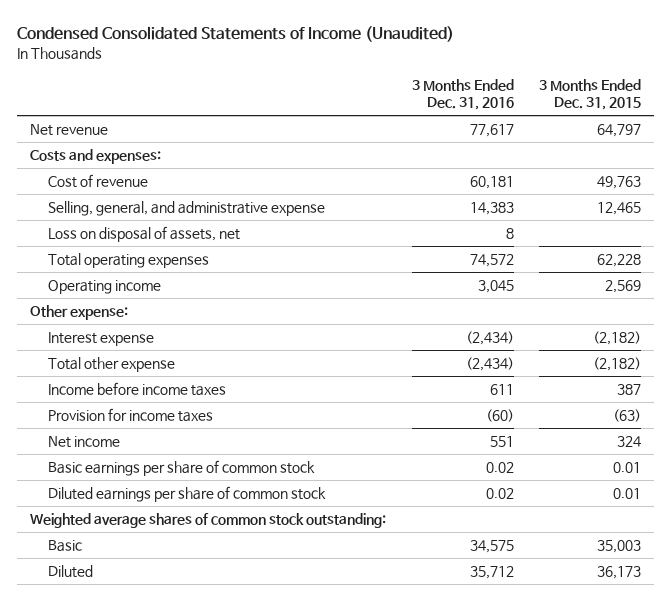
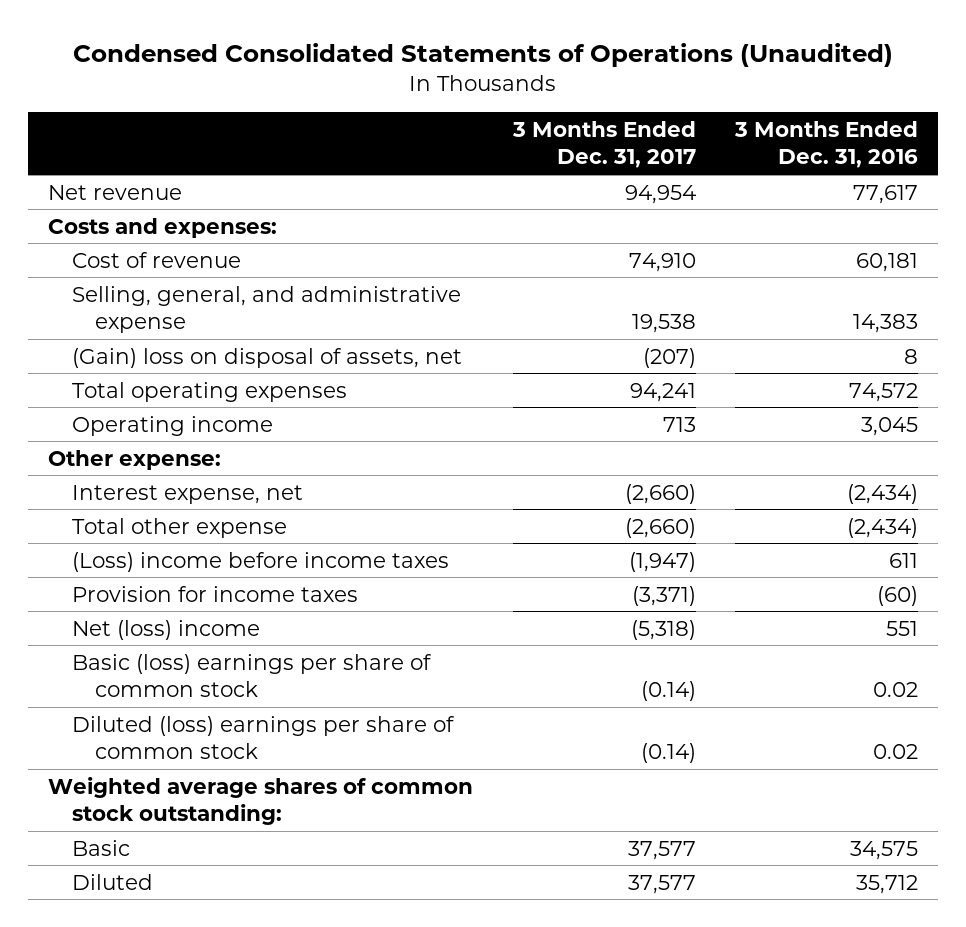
- Condensed Consolidated Statements of Income (Unaudited)
+ Condensed Consolidated Statements of Operations (Unaudited)
- | 3 Months Ended Dec. 31, 2016 | 3 Months Ended Dec. 31, 2015
+ | 3 Months Ended Dec. 31, 2017 | 3 Months Ended Dec. 31, 2016
- Loss on disposal of assets, net | 8 |
+ (Gain) loss on disposal of assets, net | (207) | 8
- Interest expense | (2,434) | (2,182)
+ Interest expense, net | (2,660) | (2,434)
- Income before income taxes | 611 | 387
+ (Loss) income before income taxes | (1,947) | 611
- Net income | 551 | 324
- Basic earnings per share of common stock | 0.02 | 0.01
- Diluted earnings per share of common stock | 0.02 | 0.01
+ Net (loss) income | (5,318) | 551
+ Basic (loss) earnings per share of common stock | (0.14) | 0.02
+ Diluted (loss) earnings per share of common stock | (0.14) | 0.02

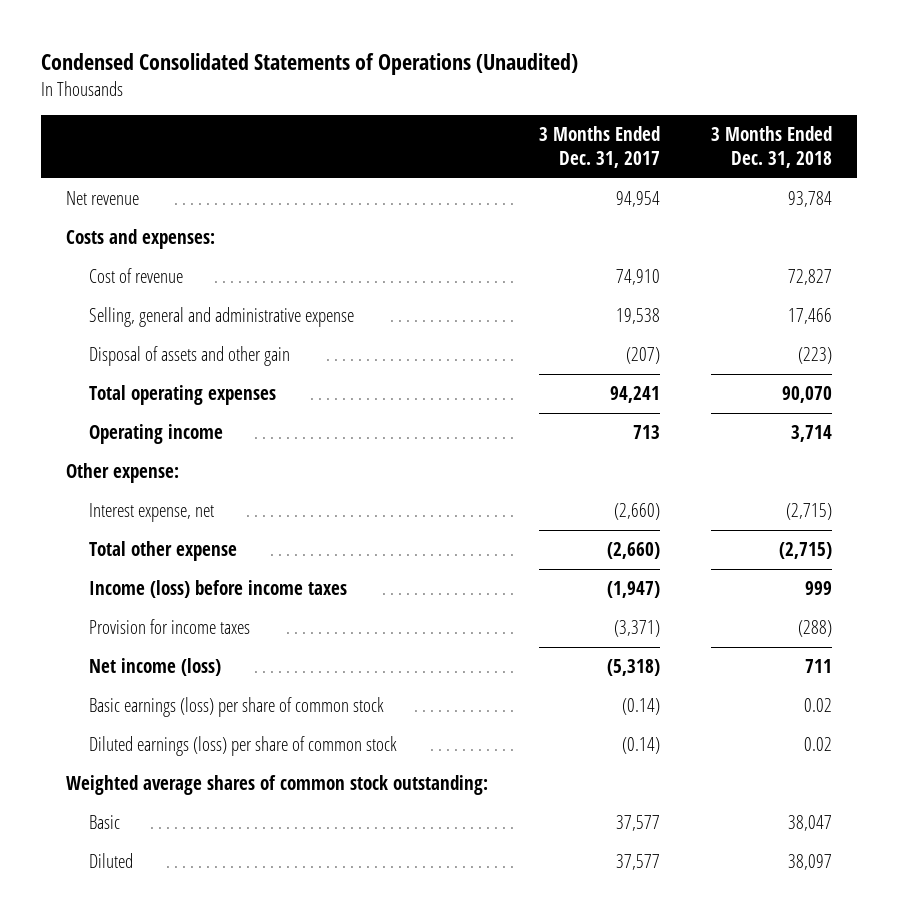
- | 3 Months Ended Dec. 31, 2017 | 3 Months Ended Dec. 31, 2016
+ | 3 Months Ended Dec. 31, 2017 | 3 Months Ended Dec. 31, 2018
- Selling, general, and administrative expense | 19,538 | 14,383
- (Gain) loss on disposal of assets, net | (207) | 8
+ Selling, general and administrative expense | 19,538 | 17,466
+ Disposal of assets and other gain | (207) | (223)
- (Loss) income before income taxes | (1,947) | 611
+ Income (loss) before income taxes | (1,947) | 999
- Net (loss) income | (5,318) | 551
- Basic (loss) earnings per share of common stock | (0.14) | 0.02
- Diluted (loss) earnings per share of common stock | (0.14) | 0.02
+ Net income (loss) | (5,318) | 711
+ Basic earnings (loss) per share of common stock | (0.14) | 0.02
+ Diluted earnings (loss) per share of common stock | (0.14) | 0.02

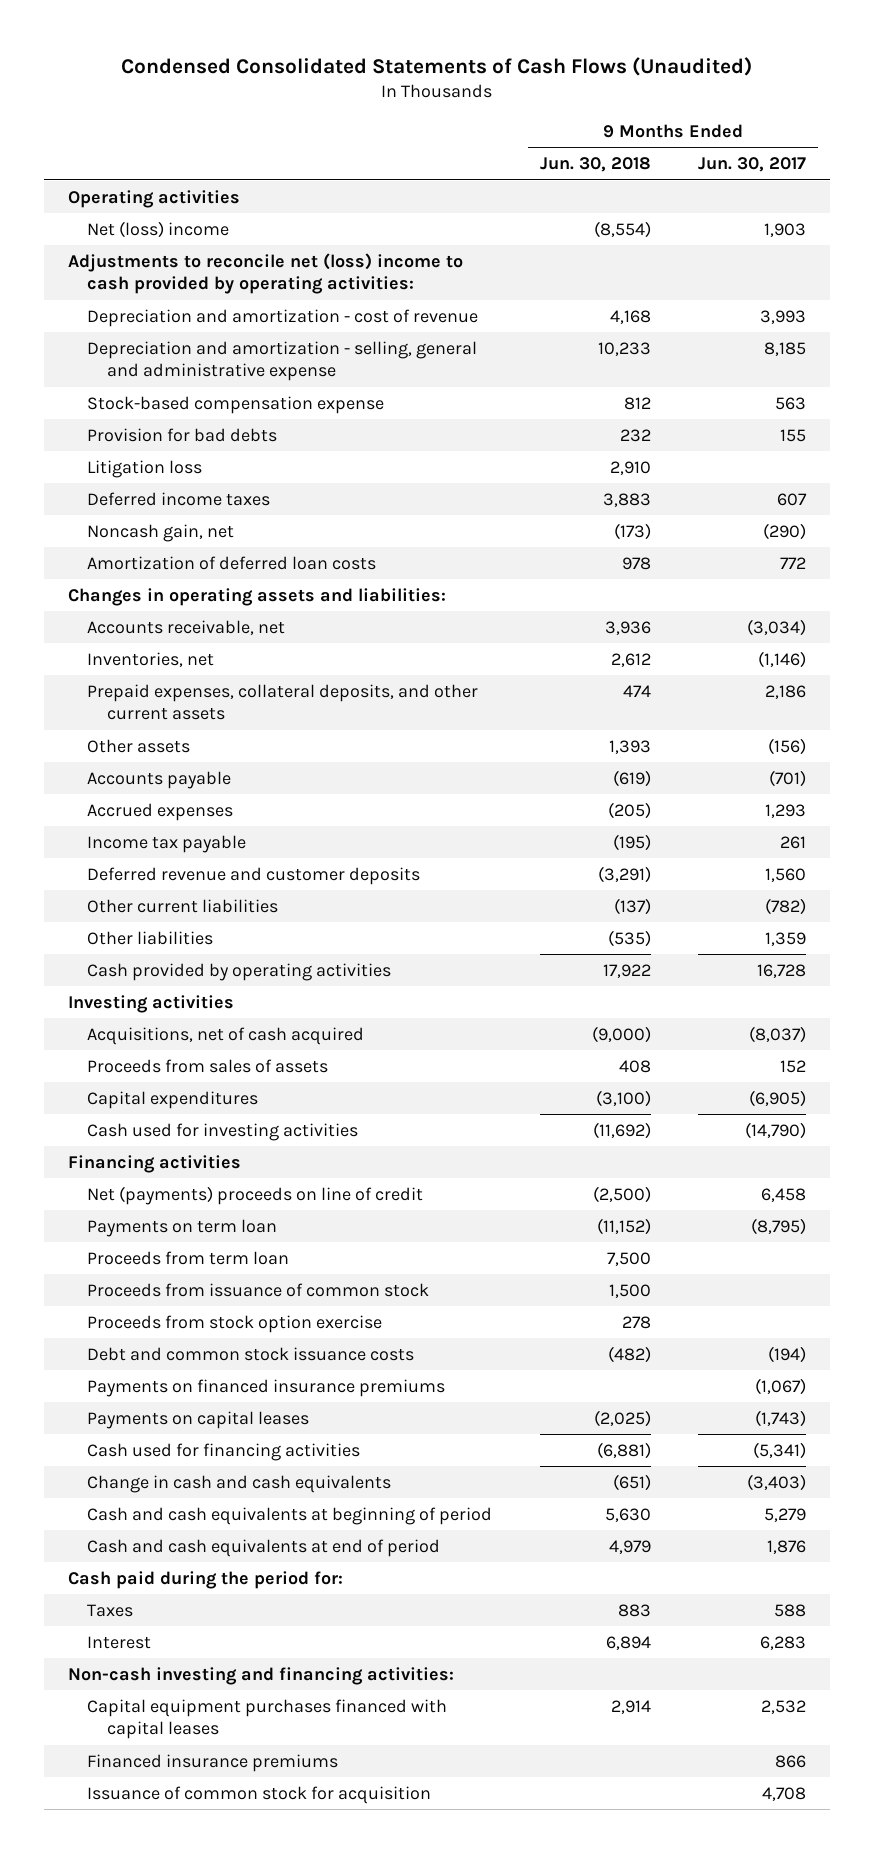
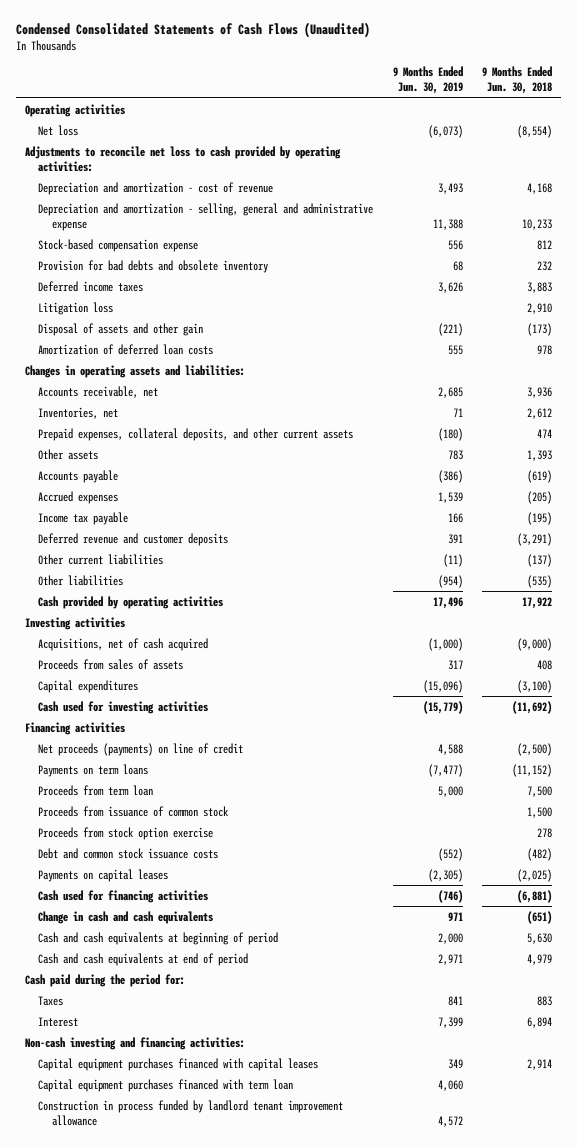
- | 9 Months Ended Jun. 30, 2018 | 9 Months Ended Jun. 30, 2017
+ | 9 Months Ended Jun. 30, 2019 | 9 Months Ended Jun. 30, 2018
- Net (loss) income | (8,554) | 1,903
- Adjustments to reconcile net (loss) income to cash provided by operating activities:
+ Net loss | (6,073) | (8,554)
+ Adjustments to reconcile net loss to cash provided by operating activities:
- Provision for bad debts | 232 | 155
+ Provision for bad debts and obsolete inventory | 68 | 232
- Noncash gain, net | (173) | (290)
moved down: Litigation loss | | 2,910
+ Disposal of assets and other gain | (221) | (173)
- Net (payments) proceeds on line of credit | (2,500) | 6,458
- Payments on term loan | (11,152) | (8,795)
+ Net proceeds (payments) on line of credit | 4,588 | (2,500)
+ Payments on term loans | (7,477) | (11,152)
- Payments on financed insurance premiums | | (1,067)
- Financed insurance premiums | | 866
- Issuance of common stock for acquisition | | 4,708
+ Capital equipment purchases financed with term loan | 4,060 |
+ Construction in process funded by landlord tenant improvement allowance | 4,572 |

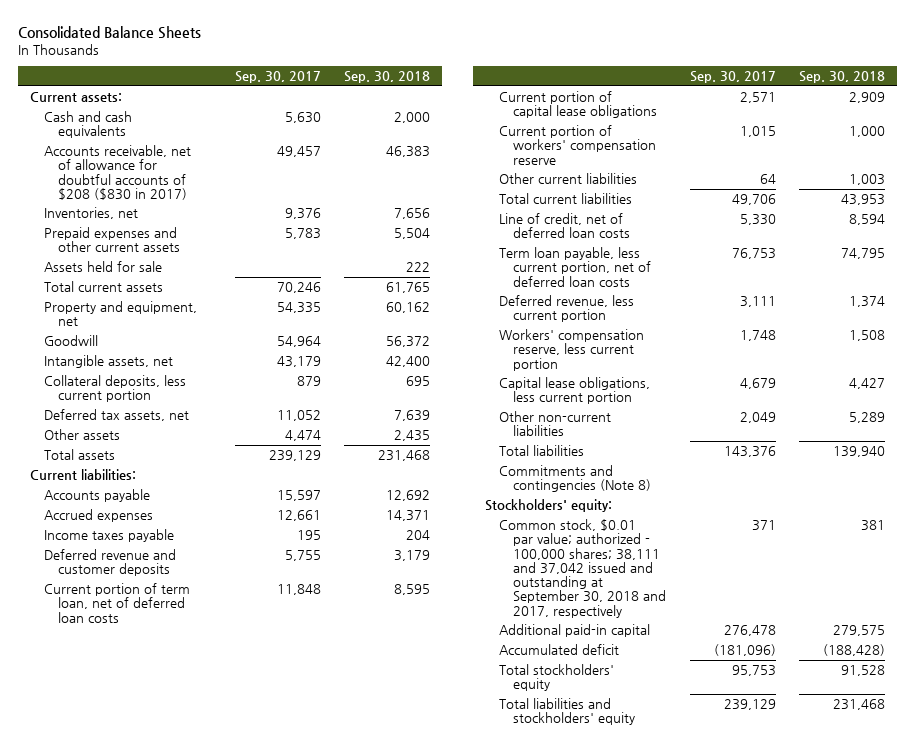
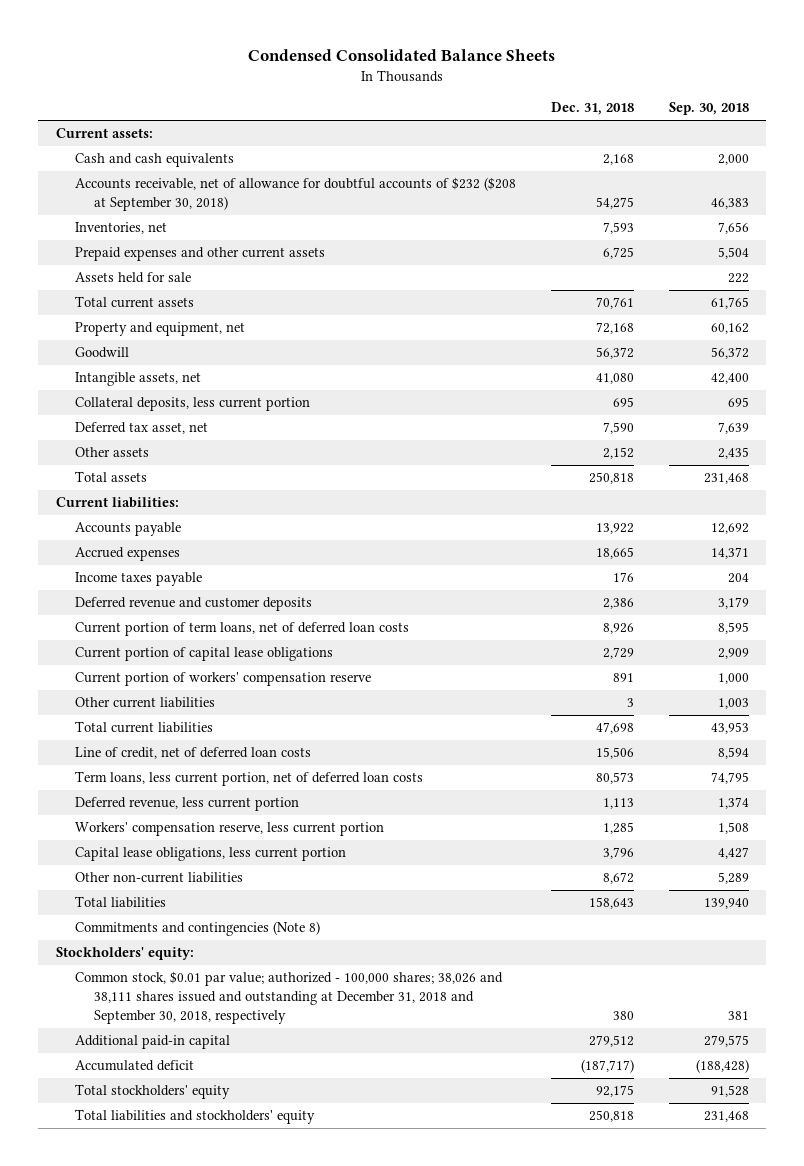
- Consolidated Balance Sheets
+ Condensed Consolidated Balance Sheets
- | Sep. 30, 2017 | Sep. 30, 2018
+ | Dec. 31, 2018 | Sep. 30, 2018
- Accounts receivable, net of allowance for doubtful accounts of $208 ($830 in 2017) | 49,457 | 46,383
+ Accounts receivable, net of allowance for doubtful accounts of $232 ($208 at September 30, 2018) | 54,275 | 46,383
- Deferred tax assets, net | 11,052 | 7,639
+ Deferred tax asset, net | 7,590 | 7,639
- Current portion of term loan, net of deferred loan costs | 11,848 | 8,595
+ Current portion of term loans, net of deferred loan costs | 8,926 | 8,595
- Term loan payable, less current portion, net of deferred loan costs | 76,753 | 74,795
+ Term loans, less current portion, net of deferred loan costs | 80,573 | 74,795
- Common stock, $0.01 par value; authorized - 100,000 shares; 38,111 and 37,042 issued and outstanding at September 30, 2018 and 2017, respectively | 371 | 381
+ Common stock, $0.01 par value; authorized - 100,000 shares; 38,026 and 38,111 shares issued and outstanding at December 31, 2018 and September 30, 2018, respectively | 380 | 381

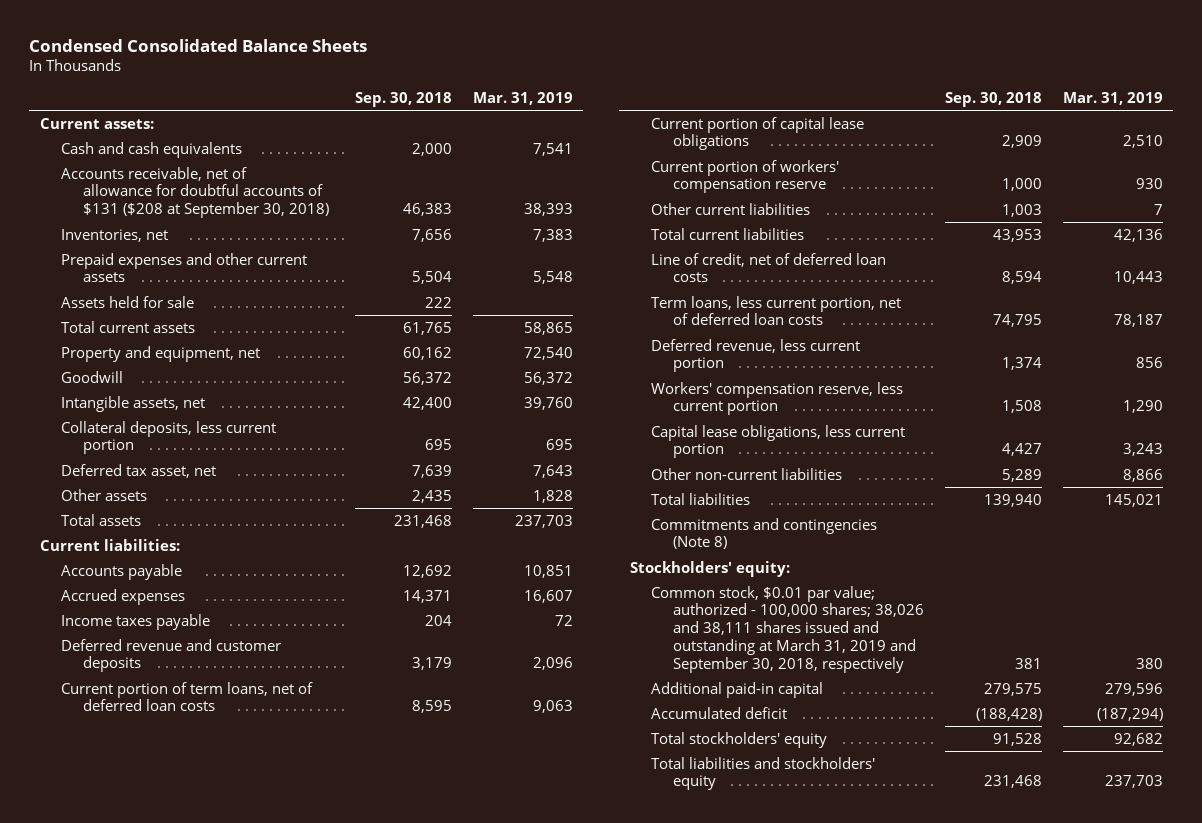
- | Dec. 31, 2018 | Sep. 30, 2018
+ | Sep. 30, 2018 | Mar. 31, 2019
- Accounts receivable, net of allowance for doubtful accounts of $232 ($208 at September 30, 2018) | 54,275 | 46,383
+ Accounts receivable, net of allowance for doubtful accounts of $131 ($208 at September 30, 2018) | 46,383 | 38,393
- Common stock, $0.01 par value; authorized - 100,000 shares; 38,026 and 38,111 shares issued and outstanding at December 31, 2018 and September 30, 2018, respectively | 380 | 381
+ Common stock, $0.01 par value; authorized - 100,000 shares; 38,026 and 38,111 shares issued and outstanding at March 31, 2019 and September 30, 2018, respectively | 381 | 380

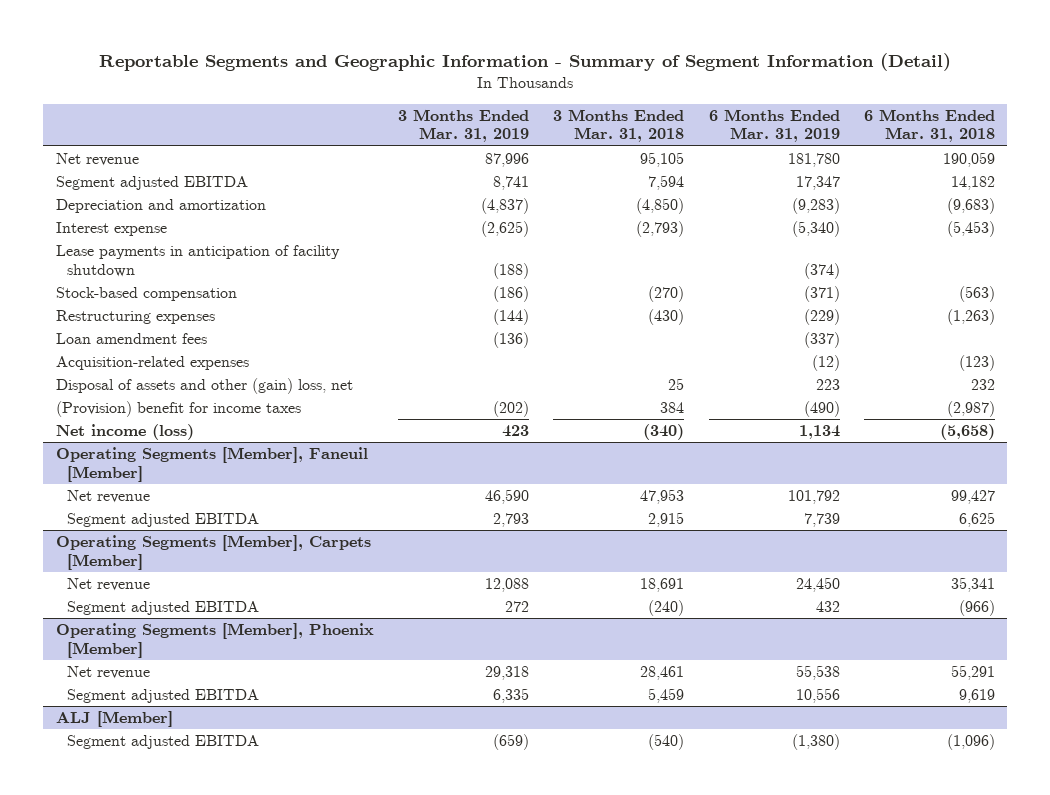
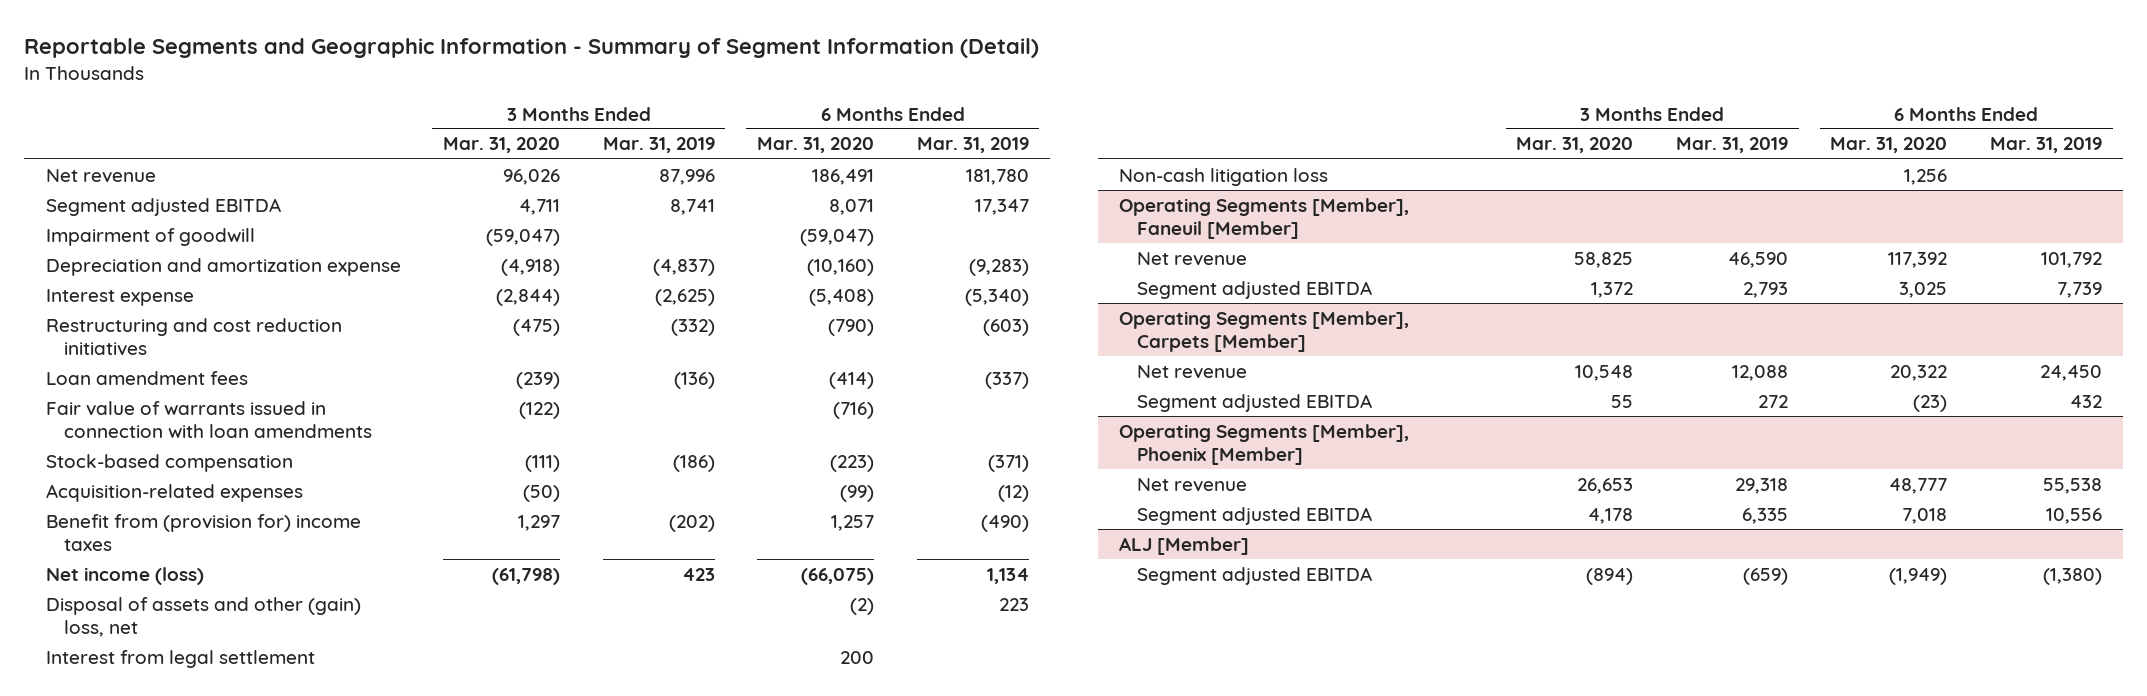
- | 3 Months Ended Mar. 31, 2019 | 3 Months Ended Mar. 31, 2018 | 6 Months Ended Mar. 31, 2019 | 6 Months Ended Mar. 31, 2018
+ | 3 Months Ended Mar. 31, 2020 | 3 Months Ended Mar. 31, 2019 | 6 Months Ended Mar. 31, 2020 | 6 Months Ended Mar. 31, 2019
- Depreciation and amortization | (4,837) | (4,850) | (9,283) | (9,683)
+ Impairment of goodwill | (59,047) | | (59,047) |
+ Depreciation and amortization expense | (4,918) | (4,837) | (10,160) | (9,283)
- Lease payments in anticipation of facility shutdown | (188) | | (374) |
- Restructuring expenses | (144) | (430) | (229) | (1,263)
+ Restructuring and cost reduction initiatives | (475) | (332) | (790) | (603)
+ Fair value of warrants issued in connection with loan amendments | (122) | | (716) |
moved down: Stock-based compensation | (111) | (186) | (223) | (371)
- (Provision) benefit for income taxes | (202) | 384 | (490) | (2,987)
+ Benefit from (provision for) income taxes | 1,297 | (202) | 1,257 | (490)
moved down: Disposal of assets and other (gain) loss, net | | | (2) | 223
+ Interest from legal settlement | | | 200 |
+ Non-cash litigation loss | | | 1,256 |

